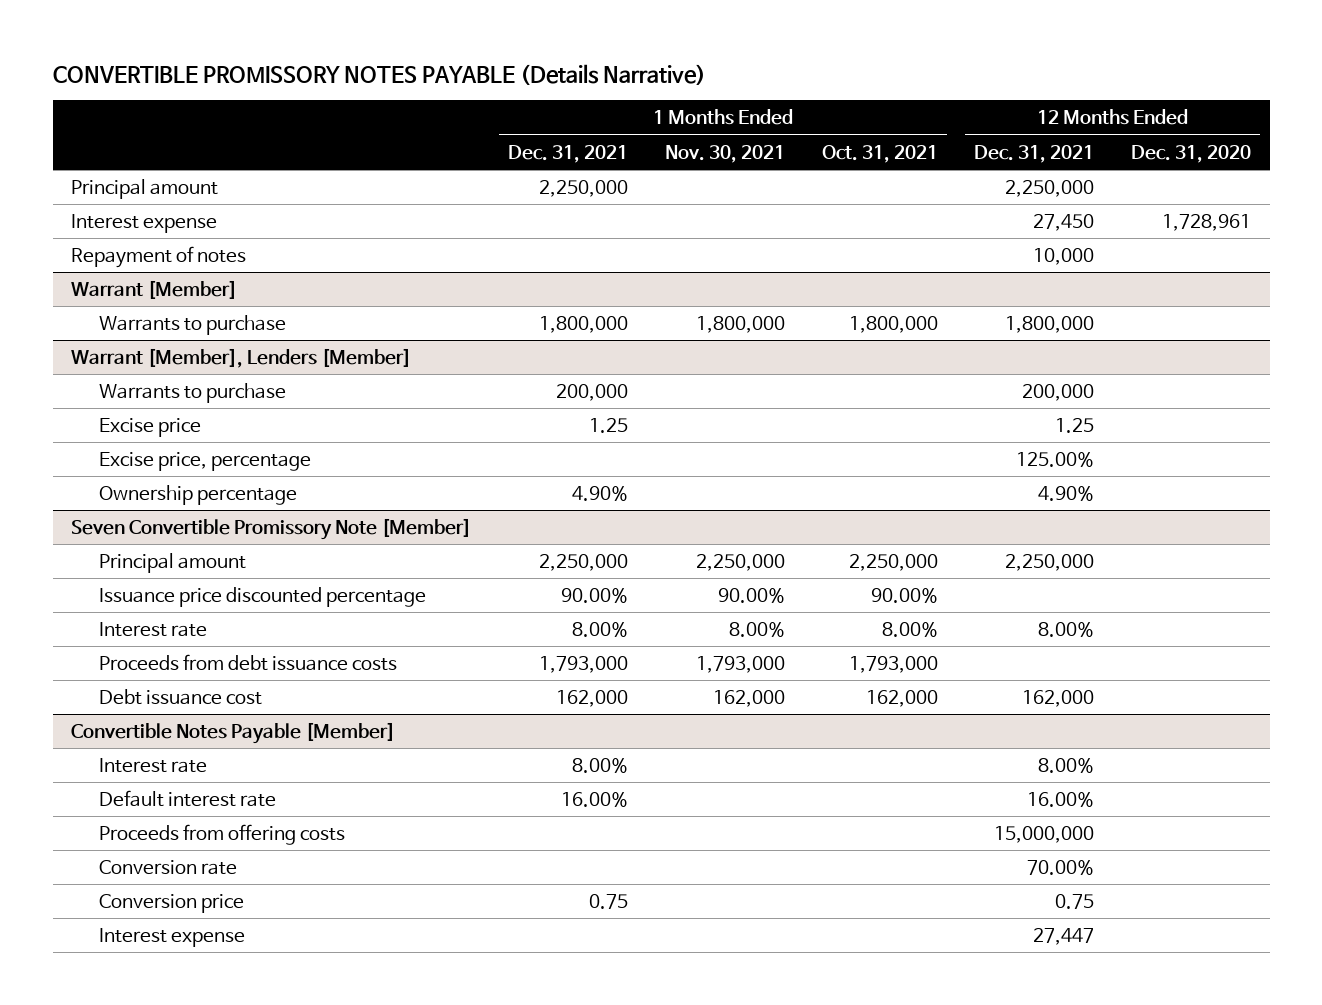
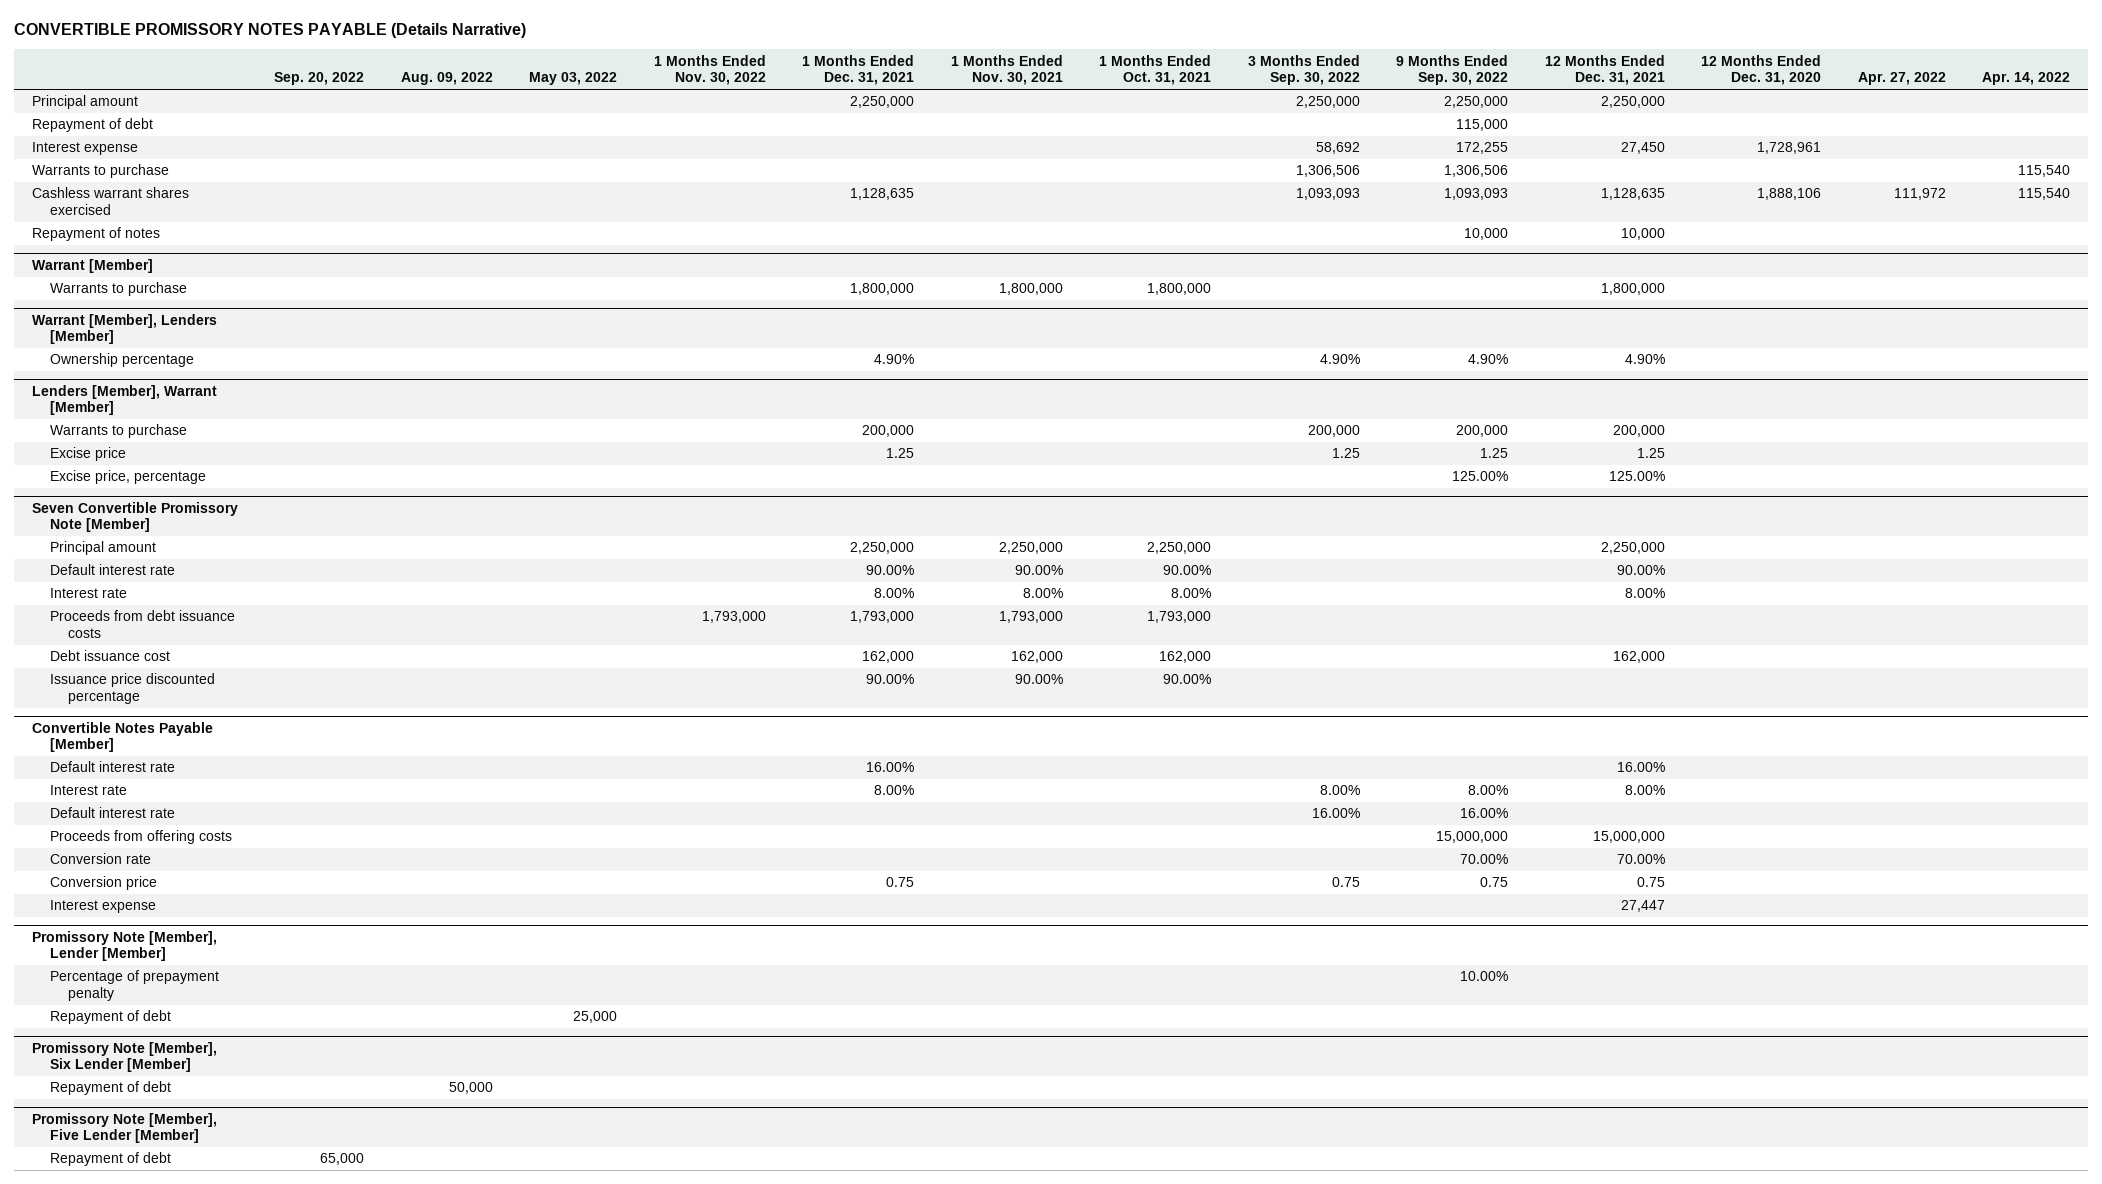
- | 1 Months Ended Dec. 31, 2021 | 1 Months Ended Nov. 30, 2021 | 1 Months Ended Oct. 31, 2021 | 12 Months Ended Dec. 31, 2021 | 12 Months Ended Dec. 31, 2020
+ | Sep. 20, 2022 | Aug. 09, 2022 | May 03, 2022 | 1 Months Ended Nov. 30, 2022 | 1 Months Ended Dec. 31, 2021 | 1 Months Ended Nov. 30, 2021 | 1 Months Ended Oct. 31, 2021 | 3 Months Ended Sep. 30, 2022 | 9 Months Ended Sep. 30, 2022 | 12 Months Ended Dec. 31, 2021 | 12 Months Ended Dec. 31, 2020 | Apr. 27, 2022 | Apr. 14, 2022
+ Repayment of debt | | | | | | | | | 115,000 | | | |
+ Warrants to purchase | | | | | | | | 1,306,506 | 1,306,506 | | | | 115,540
+ Cashless warrant shares exercised | | | | | 1,128,635 | | | 1,093,093 | 1,093,093 | 1,128,635 | 1,888,106 | 111,972 | 115,540
@ Warrant [Member], Lenders [Member]
moved up: Ownership percentage | | | | | 4.90% | | | 4.90% | 4.90% | 4.90% | | |
+ Lenders [Member], Warrant [Member]
@ Seven Convertible Promissory Note [Member]
+ Default interest rate | | | | | 90.00% | 90.00% | 90.00% | | | 90.00% | | |
moved down: Issuance price discounted percentage | | | | | 90.00% | 90.00% | 90.00% | | | | | |
@ Convertible Notes Payable [Member]
moved down: Interest rate | | | | | 8.00% | | | 8.00% | 8.00% | 8.00% | | |
+ Default interest rate | | | | | | | | 16.00% | 16.00% | | | |
+ Promissory Note [Member], Lender [Member]
+ Percentage of prepayment penalty | | | | | | | | | 10.00% | | | |
+ Repayment of debt | | | 25,000 | | | | | | | | | |
+ Promissory Note [Member], Six Lender [Member]
+ Repayment of debt | | 50,000 | | | | | | | | | | |
+ Promissory Note [Member], Five Lender [Member]
+ Repayment of debt | 65,000 | | | | | | | | | | | |

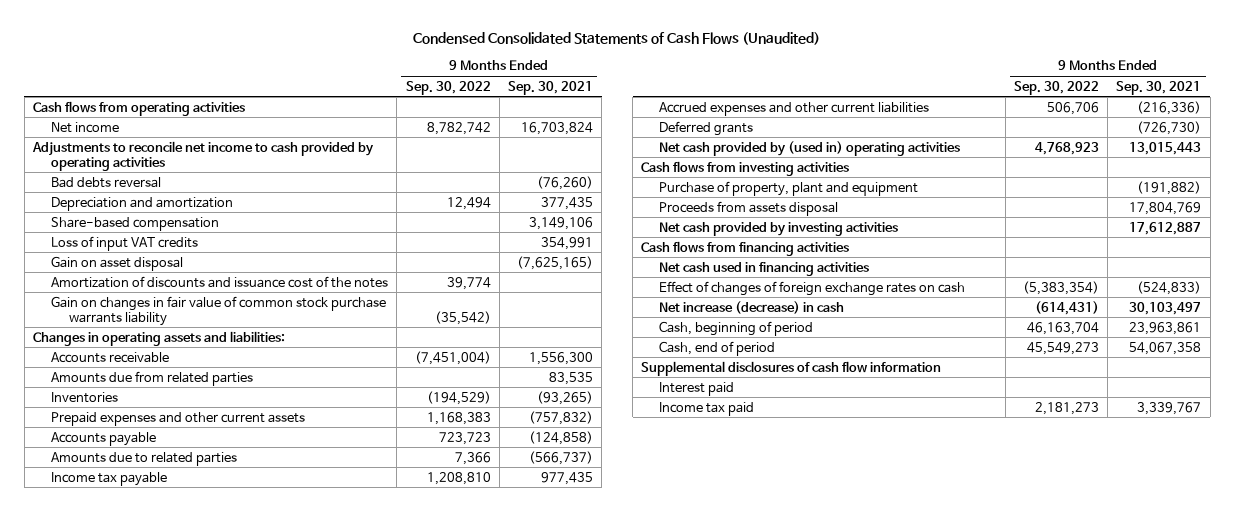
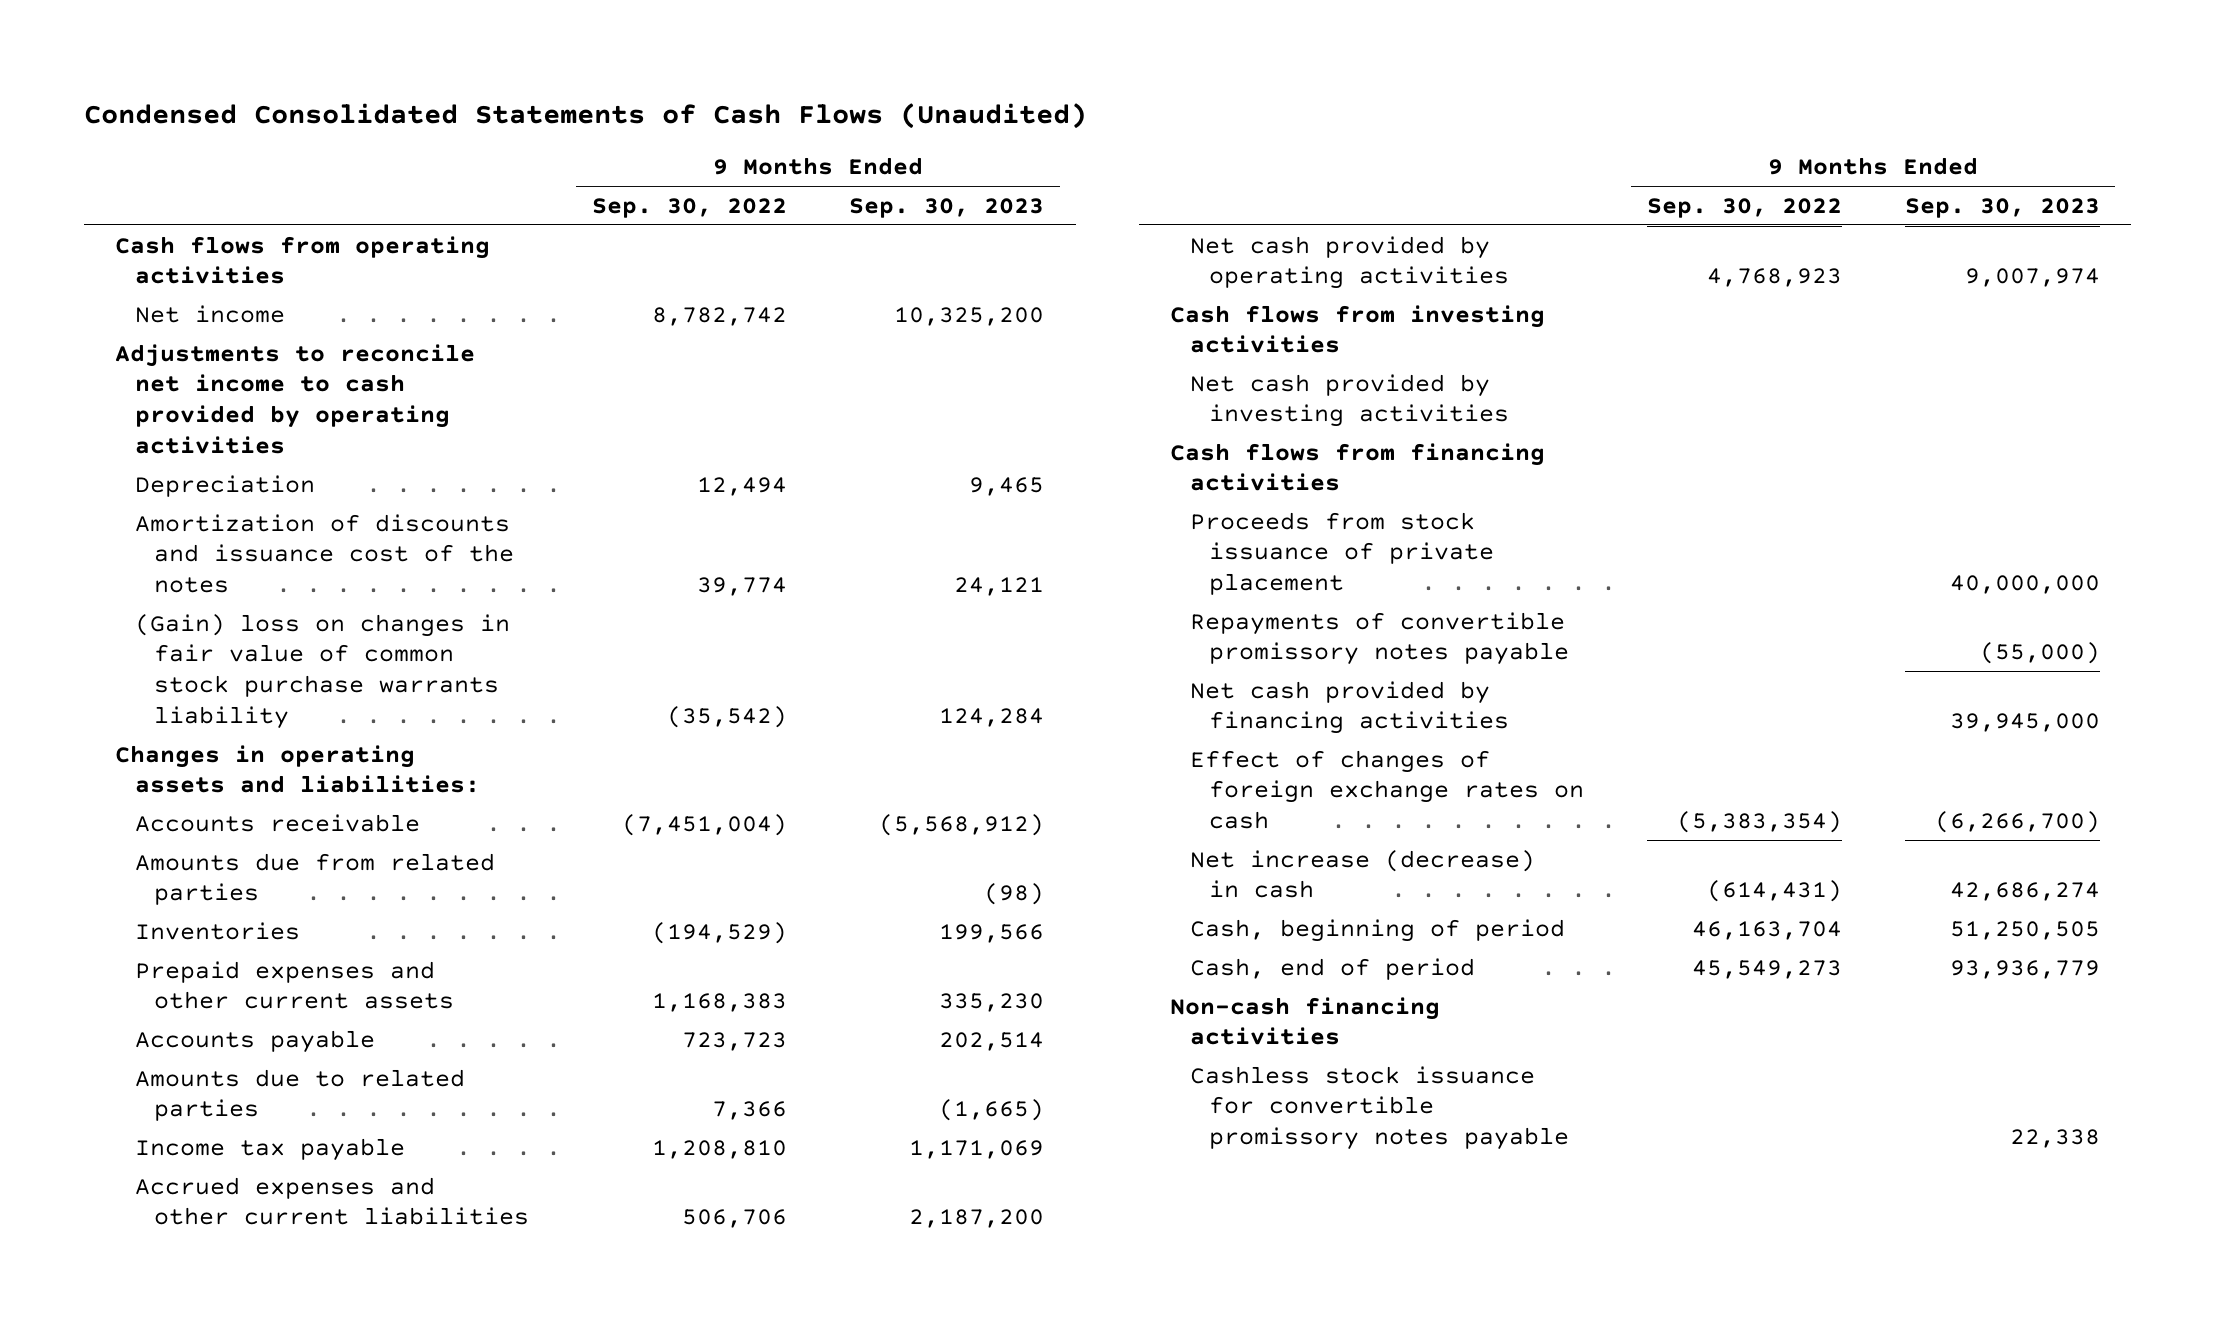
- | 9 Months Ended Sep. 30, 2022 | 9 Months Ended Sep. 30, 2021
+ | 9 Months Ended Sep. 30, 2022 | 9 Months Ended Sep. 30, 2023
- Bad debts reversal | | (76,260)
- Depreciation and amortization | 12,494 | 377,435
- Share-based compensation | | 3,149,106
- Loss of input VAT credits | | 354,991
- Gain on asset disposal | | (7,625,165)
+ Depreciation | 12,494 | 9,465
- Gain on changes in fair value of common stock purchase warrants liability | (35,542) |
+ (Gain) loss on changes in fair value of common stock purchase warrants liability | (35,542) | 124,284
- Deferred grants | | (726,730)
- Net cash provided by (used in) operating activities | 4,768,923 | 13,015,443
+ Net cash provided by operating activities | 4,768,923 | 9,007,974
- Purchase of property, plant and equipment | | (191,882)
- Proceeds from assets disposal | | 17,804,769
- Net cash used in financing activities
+ Proceeds from stock issuance of private placement | | 40,000,000
+ Repayments of convertible promissory notes payable | | (55,000)
+ Net cash provided by financing activities | | 39,945,000
- Supplemental disclosures of cash flow information
- Interest paid
- Income tax paid | 2,181,273 | 3,339,767
+ Non-cash financing activities
+ Cashless stock issuance for convertible promissory notes payable | | 22,338

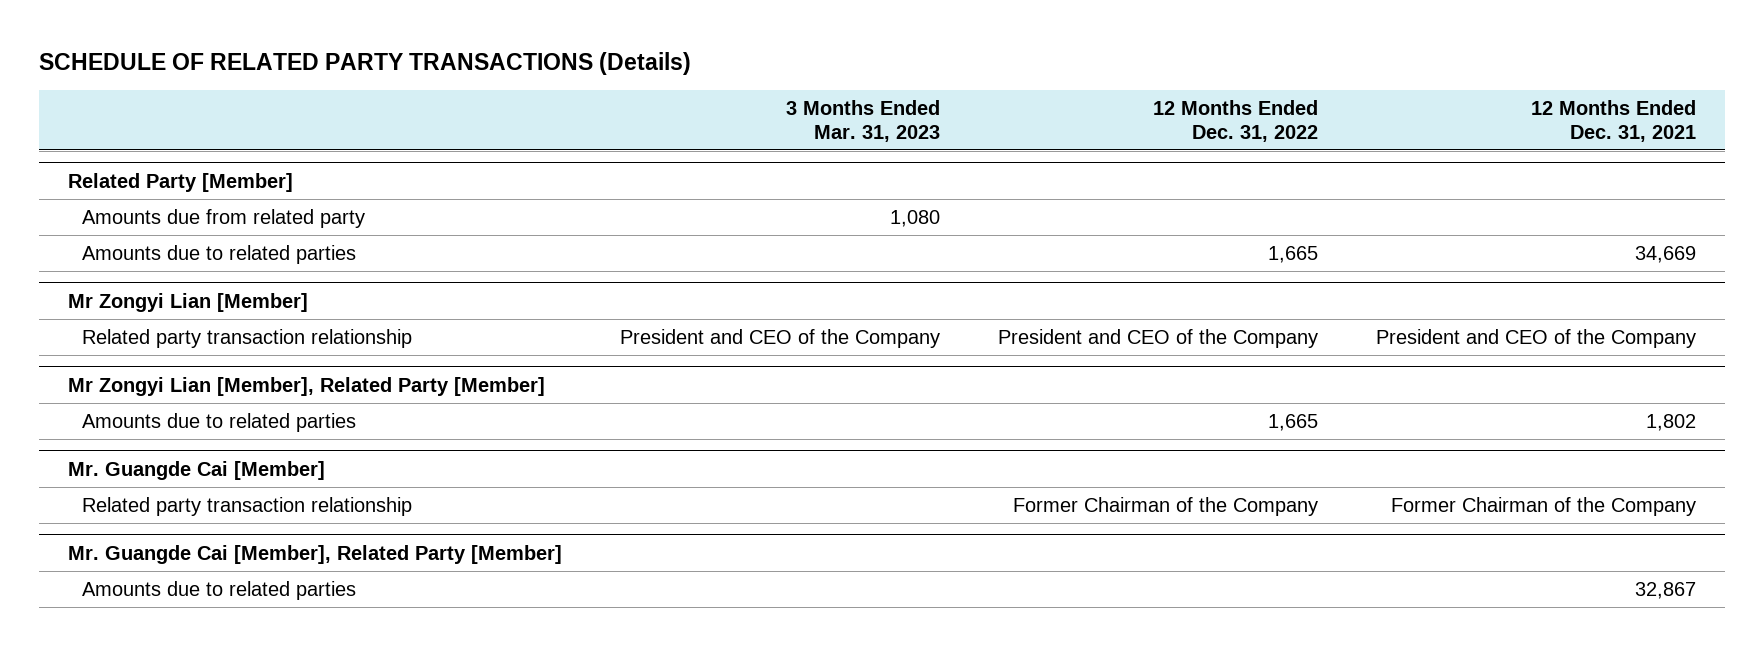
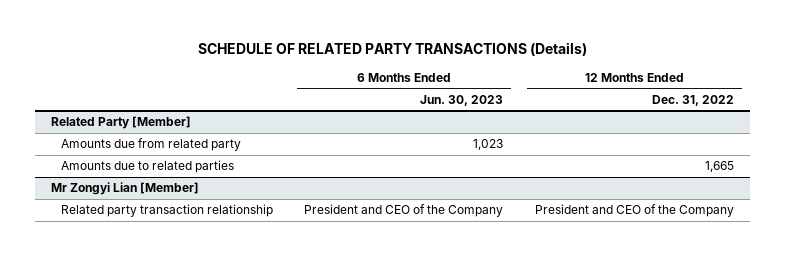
- | 3 Months Ended Mar. 31, 2023 | 12 Months Ended Dec. 31, 2022 | 12 Months Ended Dec. 31, 2021
+ | 6 Months Ended Jun. 30, 2023 | 12 Months Ended Dec. 31, 2022
- Mr Zongyi Lian [Member], Related Party [Member]
- Amounts due to related parties | | 1,665 | 1,802
- Mr. Guangde Cai [Member]
- Related party transaction relationship | | Former Chairman of the Company | Former Chairman of the Company
- Mr. Guangde Cai [Member], Related Party [Member]
- Amounts due to related parties | | | 32,867

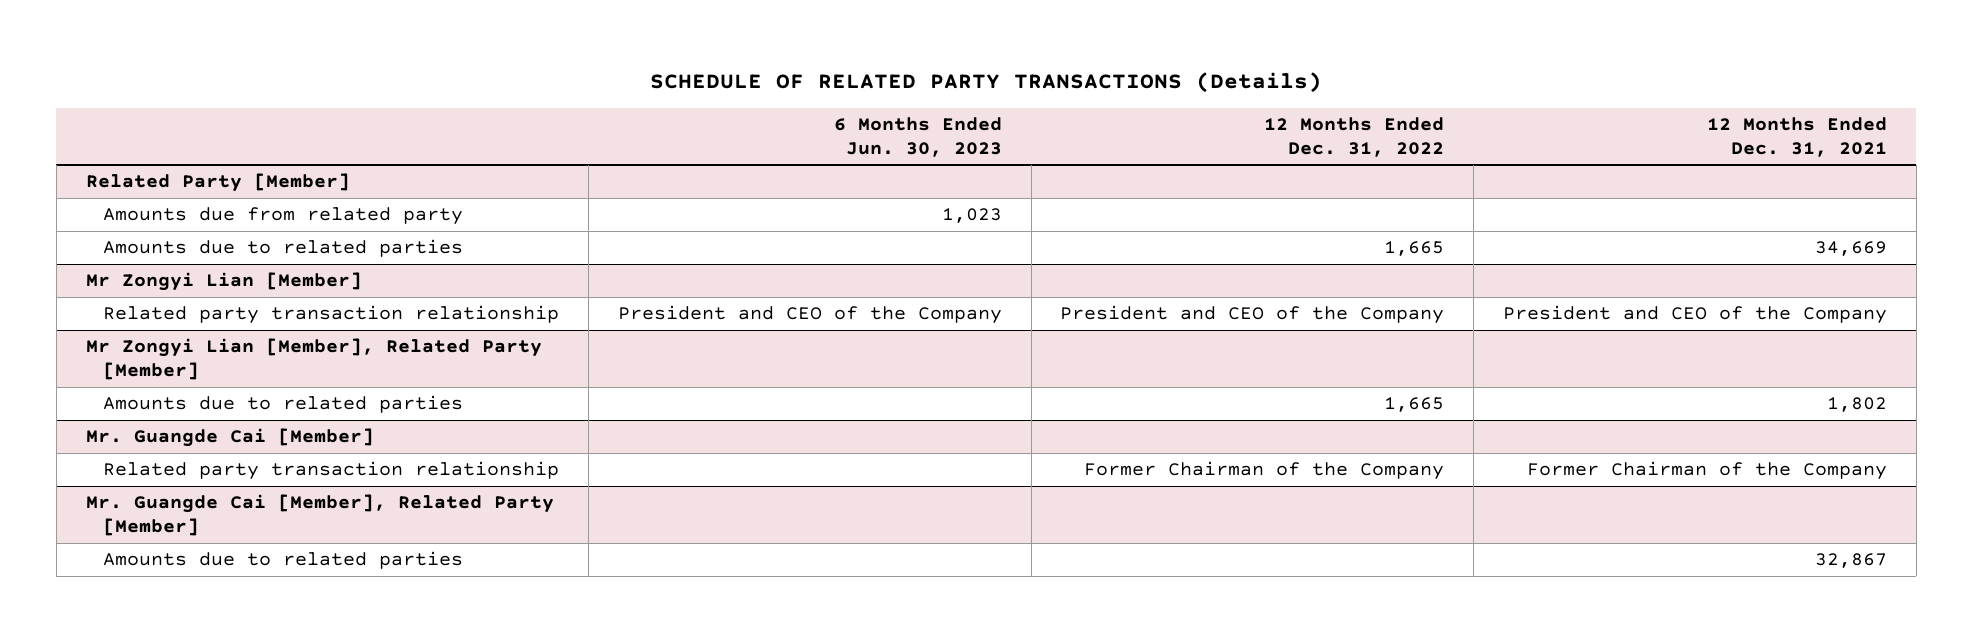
- | 6 Months Ended Jun. 30, 2023 | 12 Months Ended Dec. 31, 2022
+ | 6 Months Ended Jun. 30, 2023 | 12 Months Ended Dec. 31, 2022 | 12 Months Ended Dec. 31, 2021
+ Mr Zongyi Lian [Member], Related Party [Member]
+ Amounts due to related parties | | 1,665 | 1,802
+ Mr. Guangde Cai [Member]
+ Related party transaction relationship | | Former Chairman of the Company | Former Chairman of the Company
+ Mr. Guangde Cai [Member], Related Party [Member]
+ Amounts due to related parties | | | 32,867

